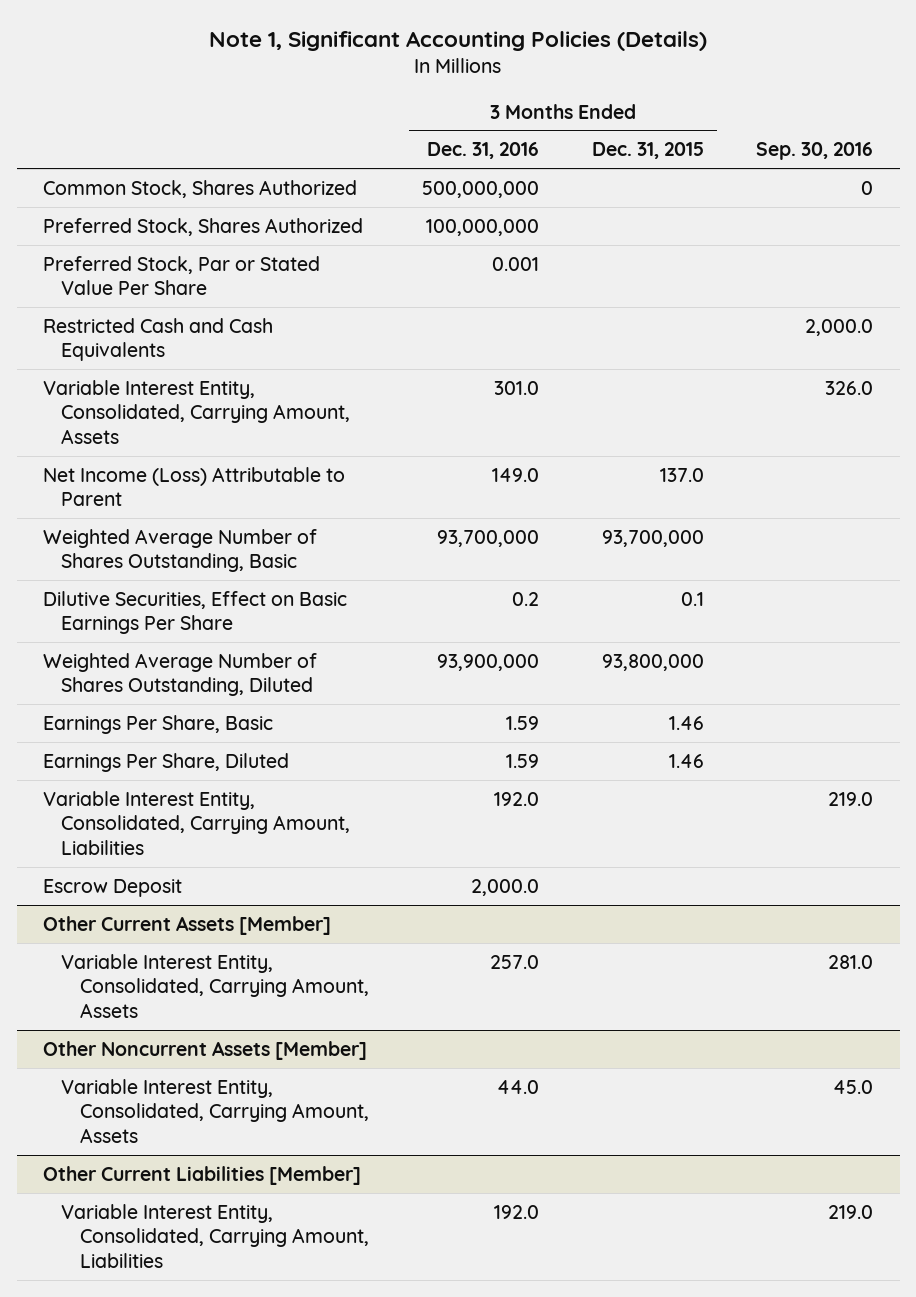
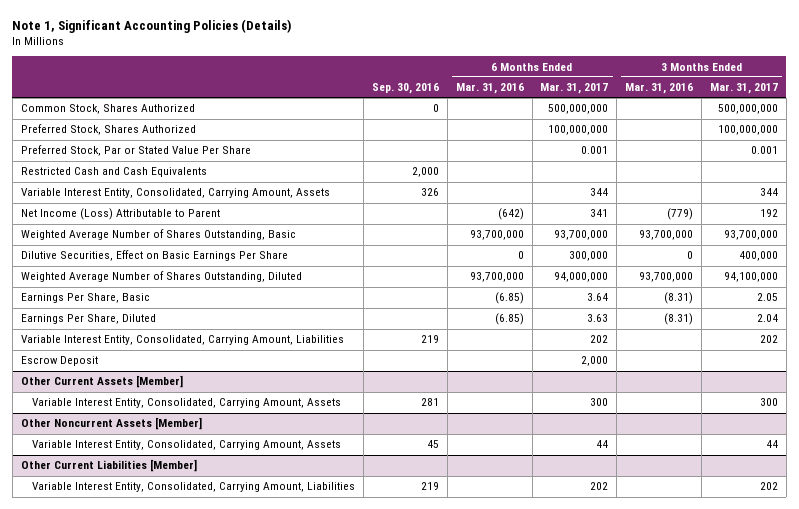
- | 3 Months Ended Dec. 31, 2016 | 3 Months Ended Dec. 31, 2015 | Sep. 30, 2016
+ | Sep. 30, 2016 | 6 Months Ended Mar. 31, 2016 | 6 Months Ended Mar. 31, 2017 | 3 Months Ended Mar. 31, 2016 | 3 Months Ended Mar. 31, 2017
- Restricted Cash and Cash Equivalents | | | 2,000.0
- Variable Interest Entity, Consolidated, Carrying Amount, Assets | 301.0 | | 326.0
+ Restricted Cash and Cash Equivalents | 2,000 | | | |
+ Variable Interest Entity, Consolidated, Carrying Amount, Assets | 326 | | 344 | | 344
- Variable Interest Entity, Consolidated, Carrying Amount, Liabilities | 192.0 | | 219.0
+ Variable Interest Entity, Consolidated, Carrying Amount, Liabilities | 219 | | 202 | | 202
@ Other Current Assets [Member]
- Variable Interest Entity, Consolidated, Carrying Amount, Assets | 257.0 | | 281.0
+ Variable Interest Entity, Consolidated, Carrying Amount, Assets | 281 | | 300 | | 300
@ Other Noncurrent Assets [Member]
- Variable Interest Entity, Consolidated, Carrying Amount, Assets | 44.0 | | 45.0
+ Variable Interest Entity, Consolidated, Carrying Amount, Assets | 45 | | 44 | | 44
@ Other Current Liabilities [Member]
- Variable Interest Entity, Consolidated, Carrying Amount, Liabilities | 192.0 | | 219.0
+ Variable Interest Entity, Consolidated, Carrying Amount, Liabilities | 219 | | 202 | | 202

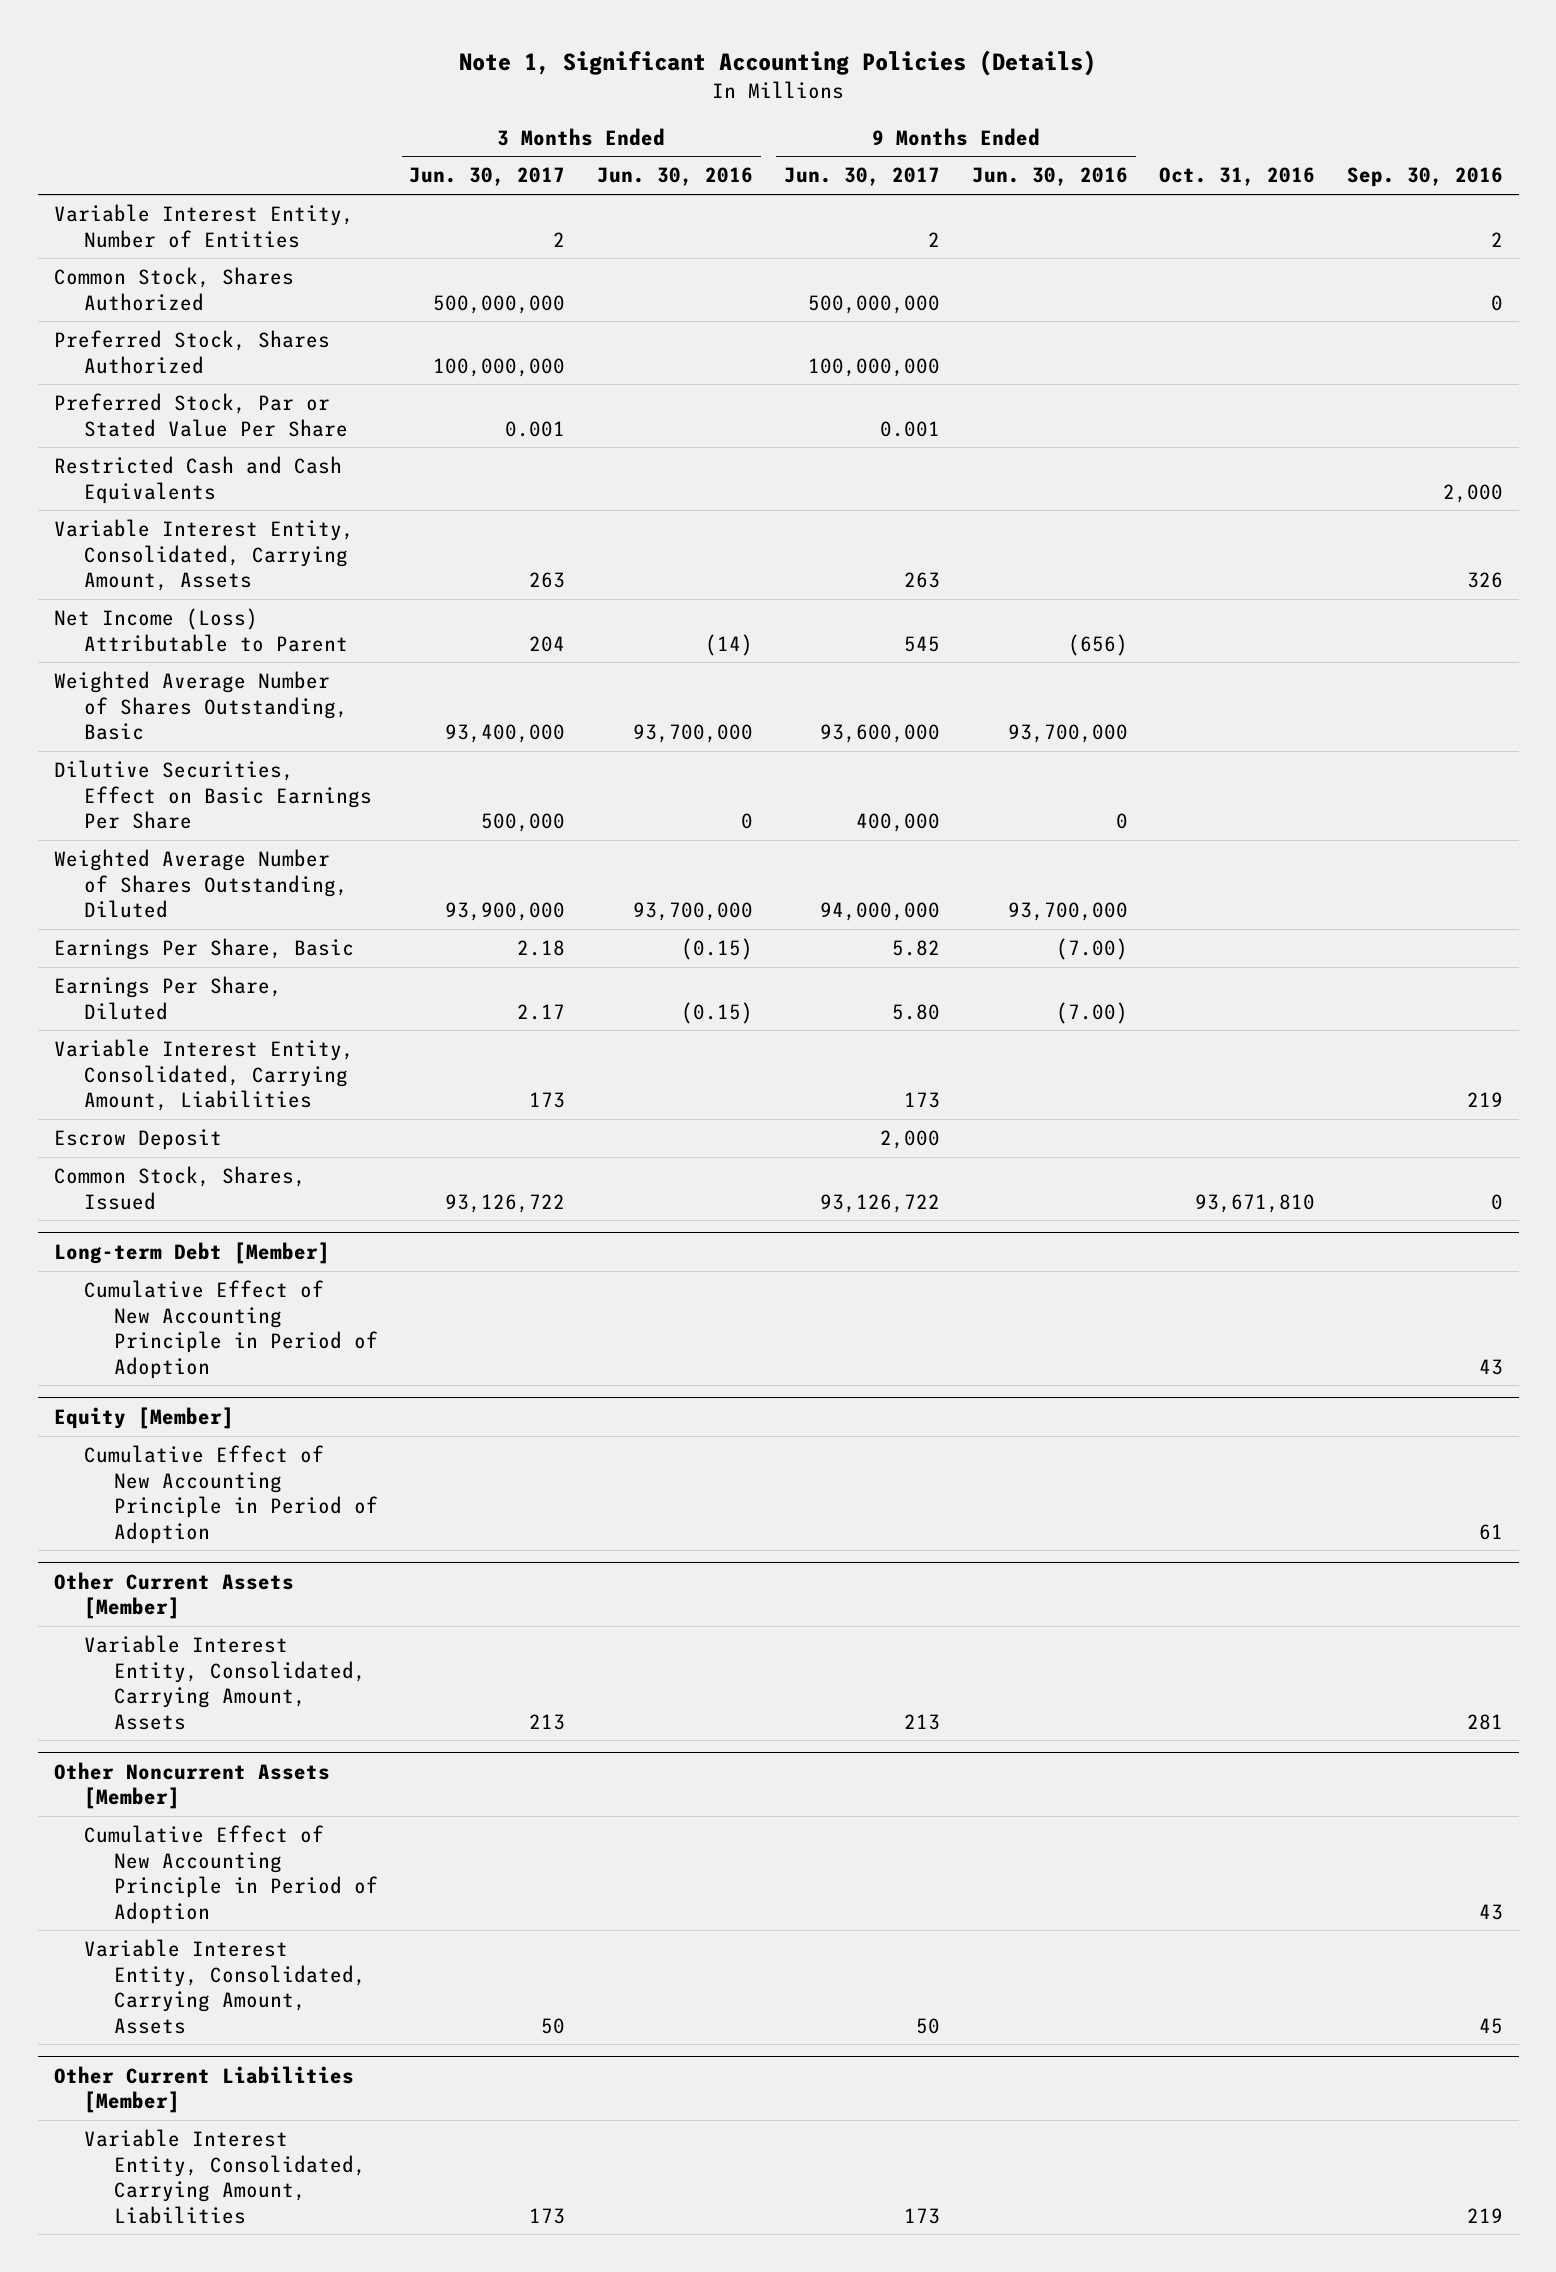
- | Sep. 30, 2016 | 6 Months Ended Mar. 31, 2016 | 6 Months Ended Mar. 31, 2017 | 3 Months Ended Mar. 31, 2016 | 3 Months Ended Mar. 31, 2017
+ | 3 Months Ended Jun. 30, 2017 | 3 Months Ended Jun. 30, 2016 | 9 Months Ended Jun. 30, 2017 | 9 Months Ended Jun. 30, 2016 | Oct. 31, 2016 | Sep. 30, 2016
+ Variable Interest Entity, Number of Entities | 2 | | 2 | | | 2
+ Common Stock, Shares, Issued | 93,126,722 | | 93,126,722 | | 93,671,810 | 0
+ Long-term Debt [Member]
+ Cumulative Effect of New Accounting Principle in Period of Adoption | | | | | | 43
+ Equity [Member]
+ Cumulative Effect of New Accounting Principle in Period of Adoption | | | | | | 61
@ Other Noncurrent Assets [Member]
+ Cumulative Effect of New Accounting Principle in Period of Adoption | | | | | | 43

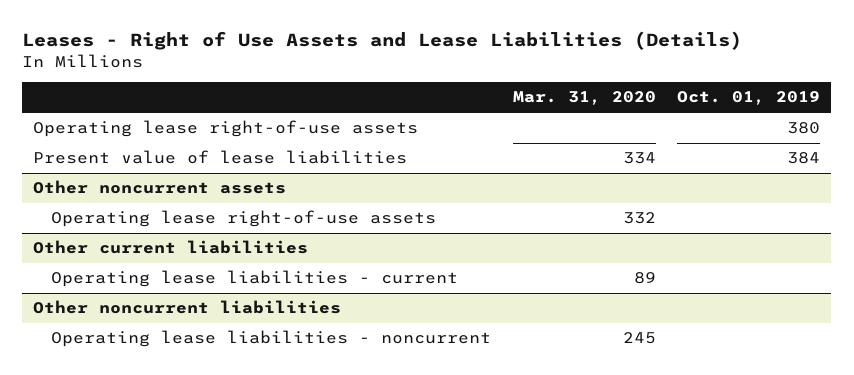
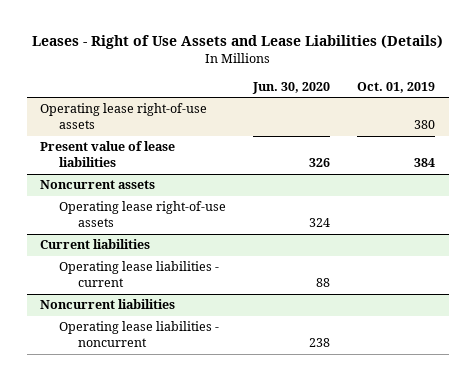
- | Mar. 31, 2020 | Oct. 01, 2019
+ | Jun. 30, 2020 | Oct. 01, 2019
- Other noncurrent assets
+ Noncurrent assets
- Other current liabilities
+ Current liabilities
- Other noncurrent liabilities
+ Noncurrent liabilities

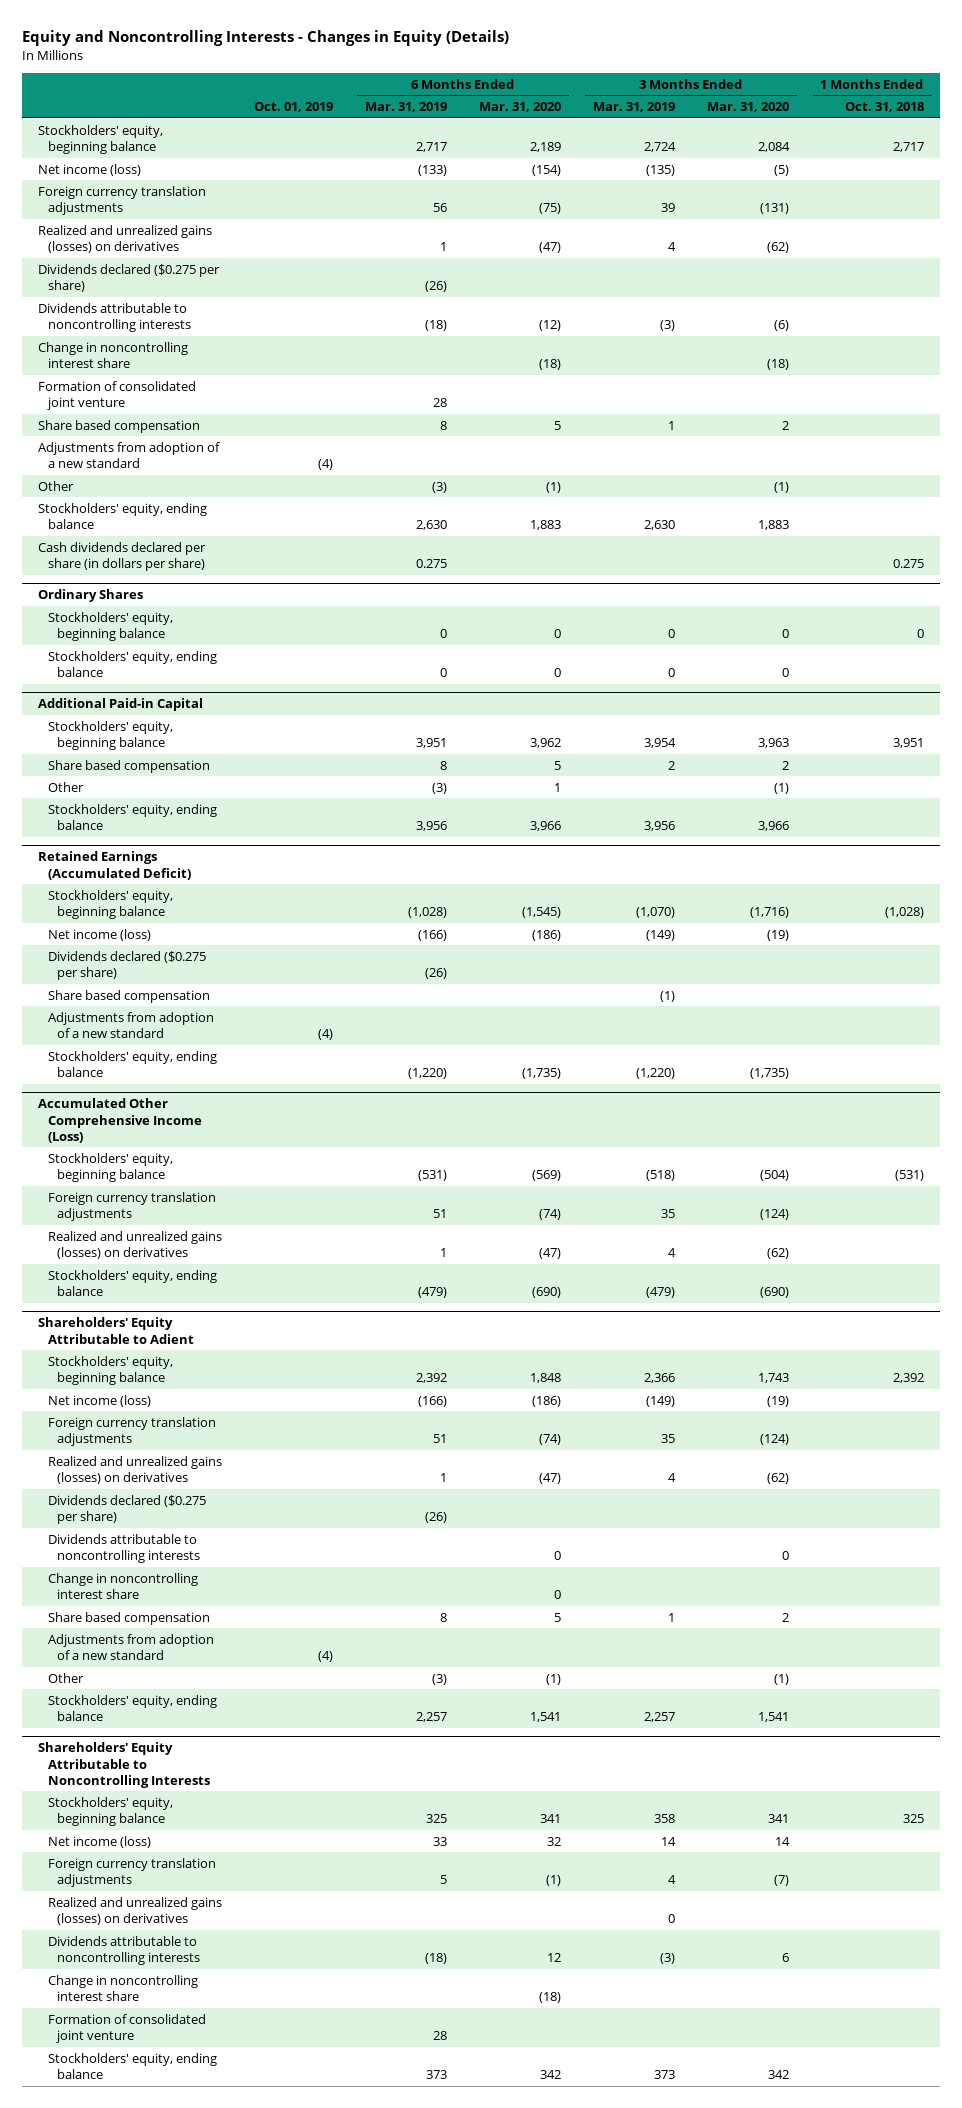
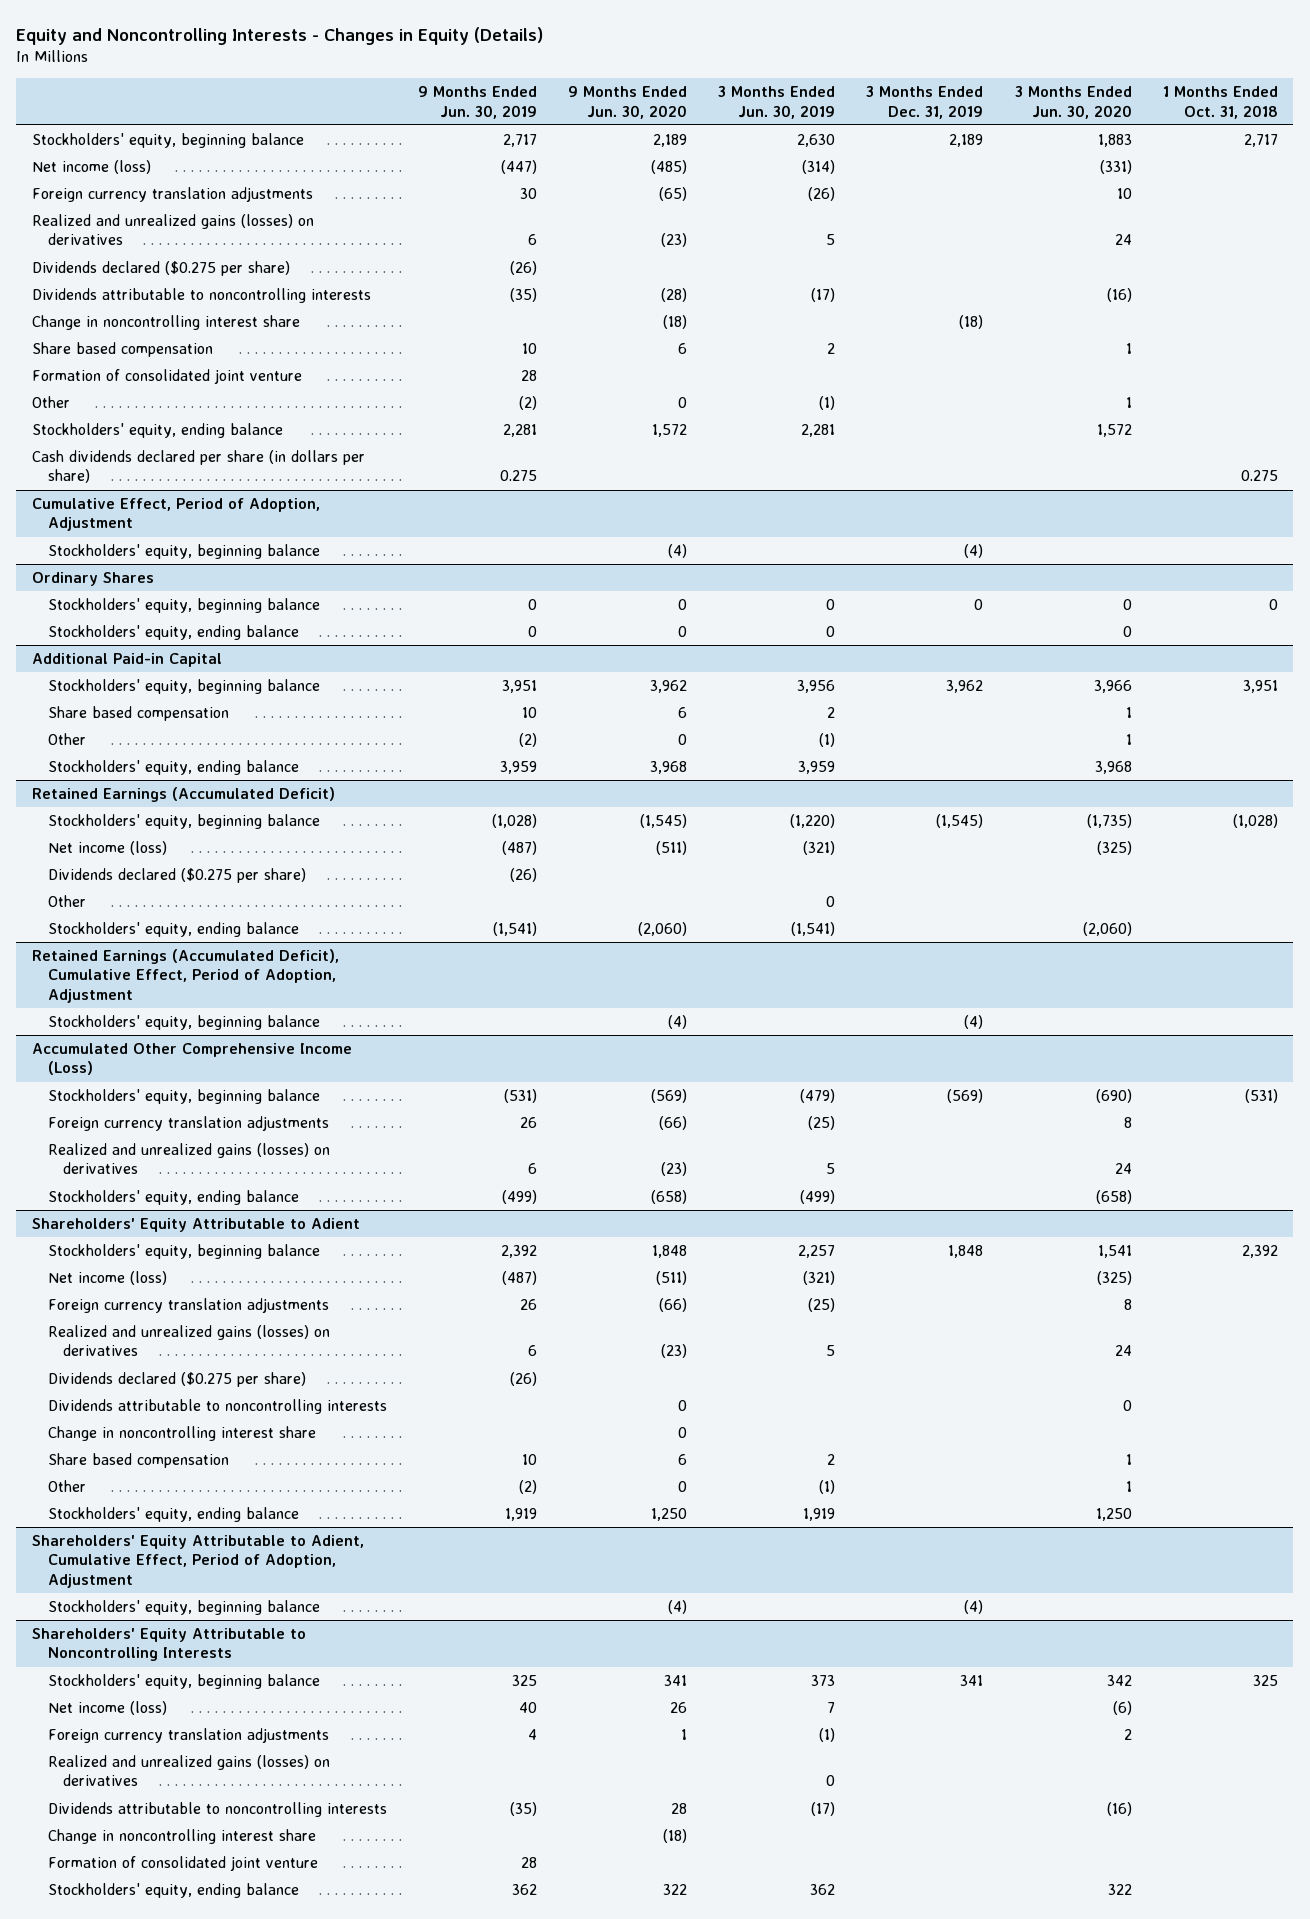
- | Oct. 01, 2019 | 6 Months Ended Mar. 31, 2019 | 6 Months Ended Mar. 31, 2020 | 3 Months Ended Mar. 31, 2019 | 3 Months Ended Mar. 31, 2020 | 1 Months Ended Oct. 31, 2018
+ | 9 Months Ended Jun. 30, 2019 | 9 Months Ended Jun. 30, 2020 | 3 Months Ended Jun. 30, 2019 | 3 Months Ended Dec. 31, 2019 | 3 Months Ended Jun. 30, 2020 | 1 Months Ended Oct. 31, 2018
- Adjustments from adoption of a new standard | (4) | | | | |
moved down: Formation of consolidated joint venture | 28 | | | | |
+ Cumulative Effect, Period of Adoption, Adjustment
+ Stockholders' equity, beginning balance | | (4) | | (4) | |
@ Retained Earnings (Accumulated Deficit)
- Share based compensation | | | | (1) | |
- Adjustments from adoption of a new standard | (4) | | | | |
+ Other | | | 0 | | |
+ Retained Earnings (Accumulated Deficit), Cumulative Effect, Period of Adoption, Adjustment
+ Stockholders' equity, beginning balance | | (4) | | (4) | |
@ Shareholders' Equity Attributable to Adient
- Adjustments from adoption of a new standard | (4) | | | | |
+ Shareholders' Equity Attributable to Adient, Cumulative Effect, Period of Adoption, Adjustment
+ Stockholders' equity, beginning balance | | (4) | | (4) | |

